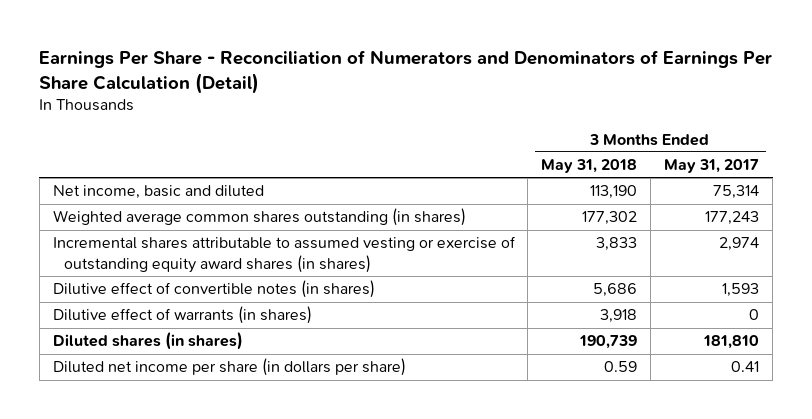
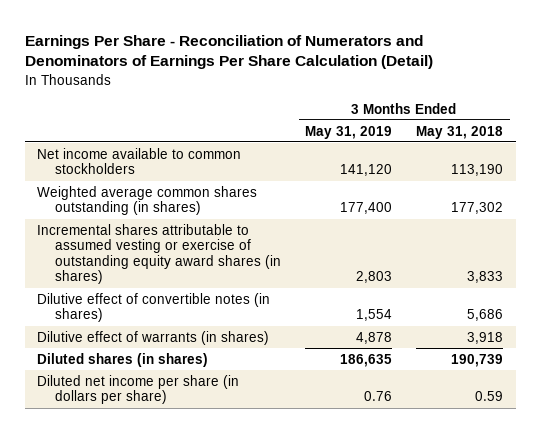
- | 3 Months Ended May 31, 2018 | 3 Months Ended May 31, 2017
+ | 3 Months Ended May 31, 2019 | 3 Months Ended May 31, 2018
- Net income, basic and diluted | 113,190 | 75,314
+ Net income available to common stockholders | 141,120 | 113,190

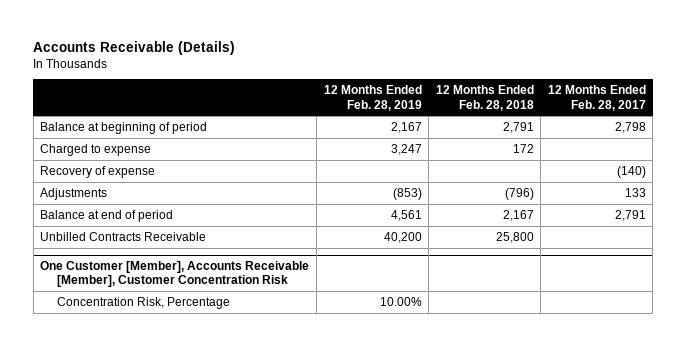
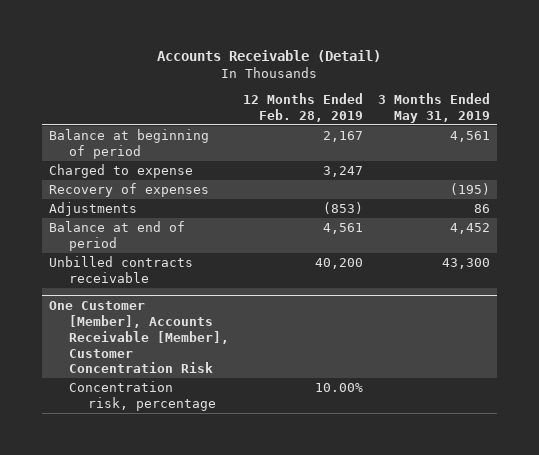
- Accounts Receivable (Details)
+ Accounts Receivable (Detail)
- | 12 Months Ended Feb. 28, 2019 | 12 Months Ended Feb. 28, 2018 | 12 Months Ended Feb. 28, 2017
+ | 12 Months Ended Feb. 28, 2019 | 3 Months Ended May 31, 2019
- Recovery of expense | | | (140)
+ Recovery of expenses | | (195)
- Unbilled Contracts Receivable | 40,200 | 25,800 |
+ Unbilled contracts receivable | 40,200 | 43,300
@ One Customer [Member], Accounts Receivable [Member], Customer Concentration Risk
- Concentration Risk, Percentage | 10.00% | |
+ Concentration risk, percentage | 10.00% |

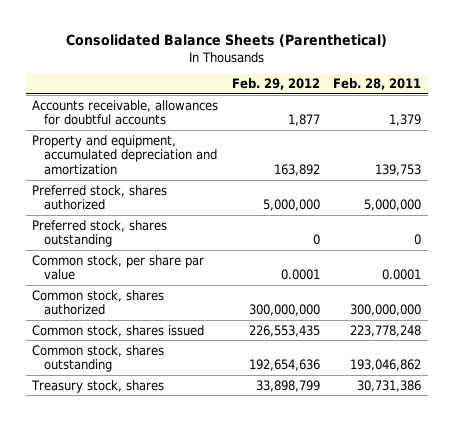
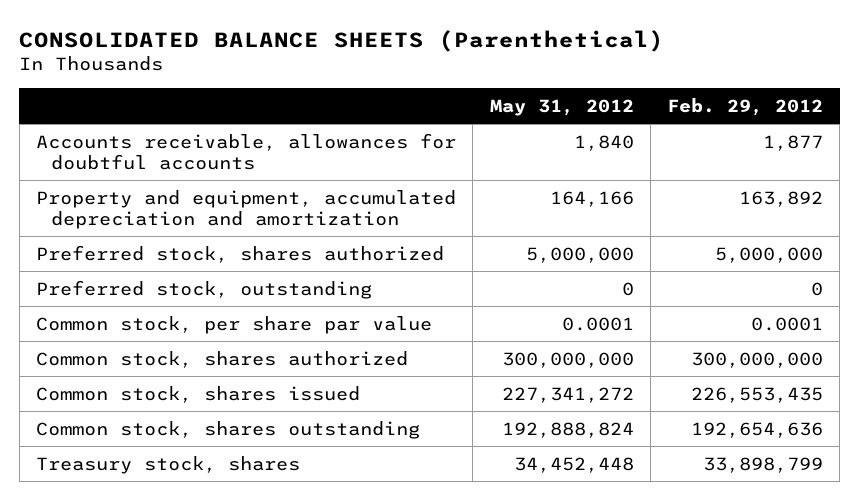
- Consolidated Balance Sheets (Parenthetical)
+ CONSOLIDATED BALANCE SHEETS (Parenthetical)
- | Feb. 29, 2012 | Feb. 28, 2011
+ | May 31, 2012 | Feb. 29, 2012
- Preferred stock, shares outstanding | 0 | 0
+ Preferred stock, outstanding | 0 | 0

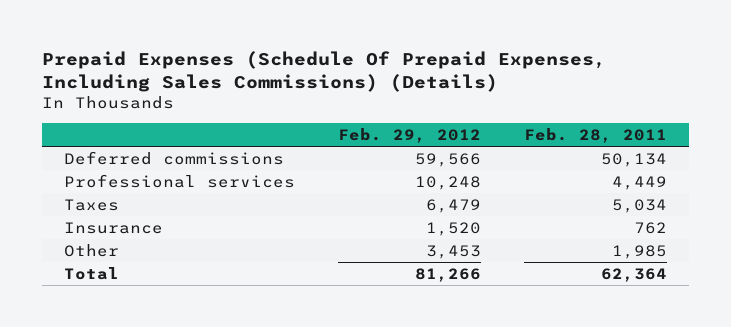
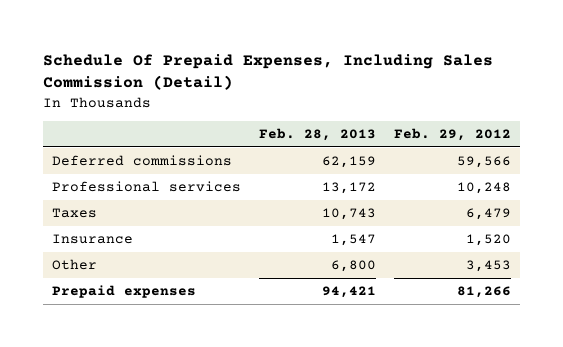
- Prepaid Expenses (Schedule Of Prepaid Expenses, Including Sales Commissions) (Details)
+ Schedule Of Prepaid Expenses, Including Sales Commission (Detail)
- | Feb. 29, 2012 | Feb. 28, 2011
+ | Feb. 28, 2013 | Feb. 29, 2012
- Total | 81,266 | 62,364
+ Prepaid expenses | 94,421 | 81,266

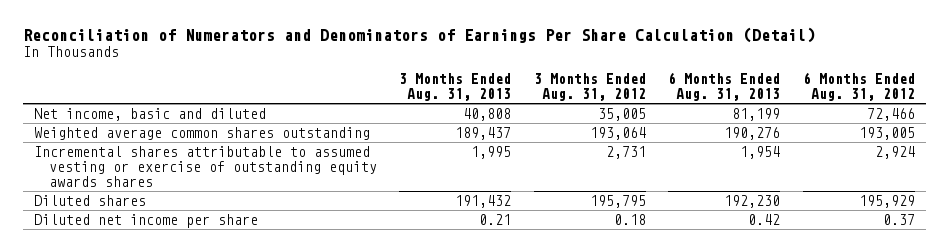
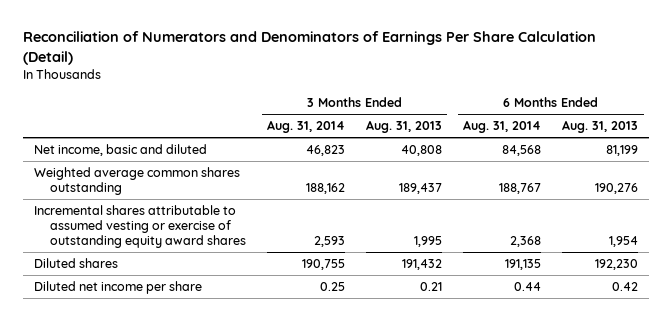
- | 3 Months Ended Aug. 31, 2013 | 3 Months Ended Aug. 31, 2012 | 6 Months Ended Aug. 31, 2013 | 6 Months Ended Aug. 31, 2012
+ | 3 Months Ended Aug. 31, 2014 | 3 Months Ended Aug. 31, 2013 | 6 Months Ended Aug. 31, 2014 | 6 Months Ended Aug. 31, 2013
- Incremental shares attributable to assumed vesting or exercise of outstanding equity awards shares | 1,995 | 2,731 | 1,954 | 2,924
+ Incremental shares attributable to assumed vesting or exercise of outstanding equity award shares | 2,593 | 1,995 | 2,368 | 1,954

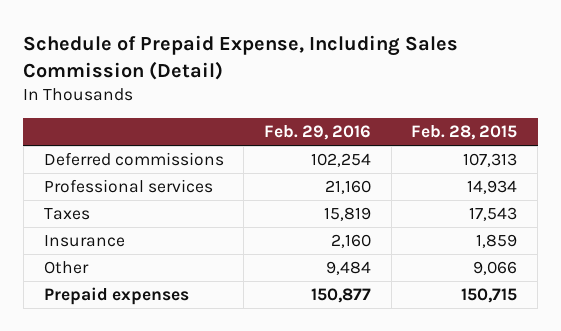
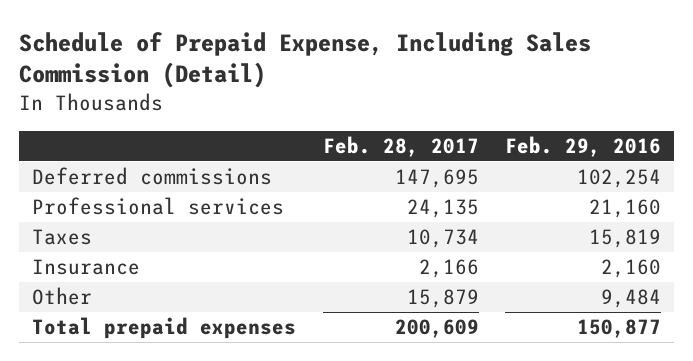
- | Feb. 29, 2016 | Feb. 28, 2015
+ | Feb. 28, 2017 | Feb. 29, 2016
- Prepaid expenses | 150,877 | 150,715
+ Total prepaid expenses | 200,609 | 150,877

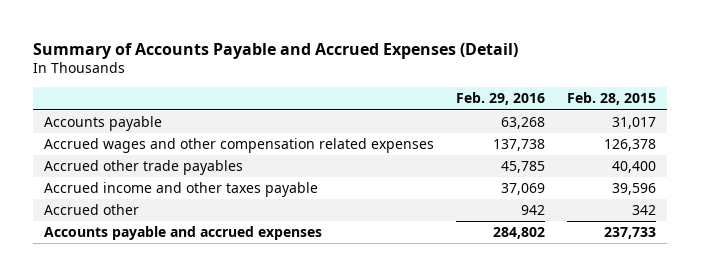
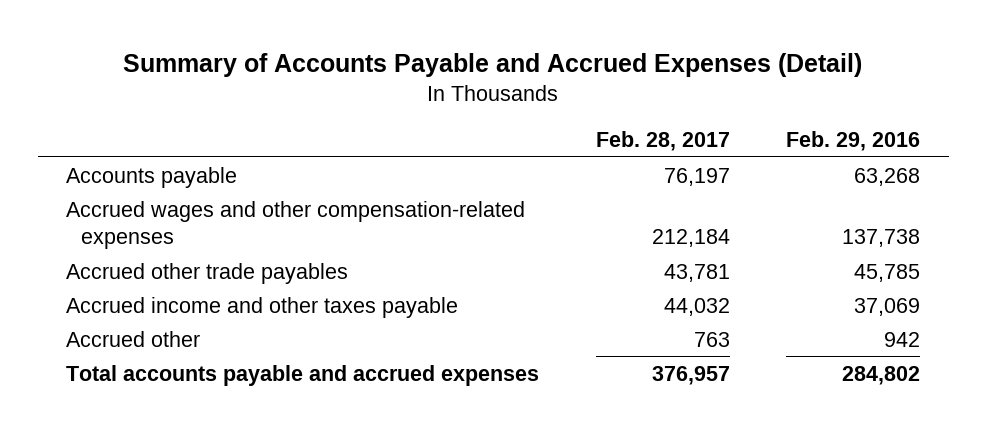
- | Feb. 29, 2016 | Feb. 28, 2015
+ | Feb. 28, 2017 | Feb. 29, 2016
- Accrued wages and other compensation related expenses | 137,738 | 126,378
+ Accrued wages and other compensation-related expenses | 212,184 | 137,738
- Accounts payable and accrued expenses | 284,802 | 237,733
+ Total accounts payable and accrued expenses | 376,957 | 284,802

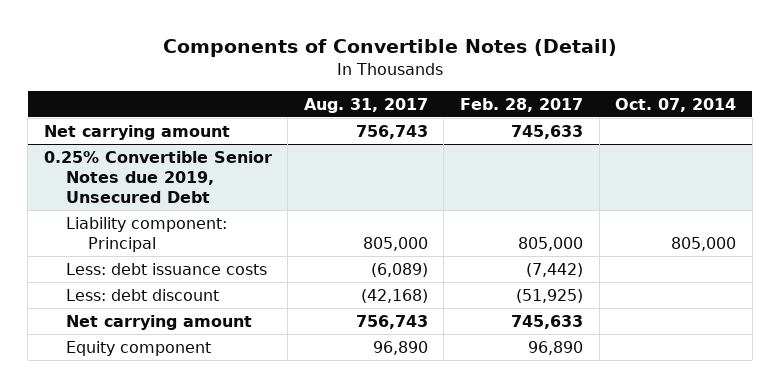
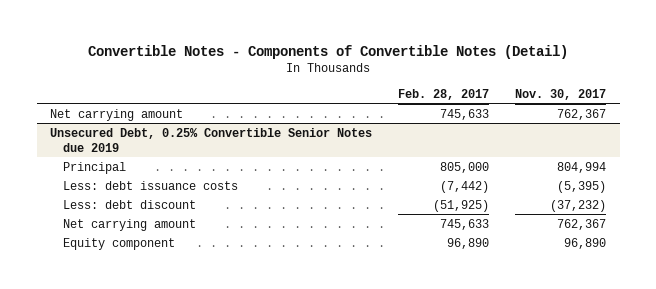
- Components of Convertible Notes (Detail)
+ Convertible Notes - Components of Convertible Notes (Detail)
- | Aug. 31, 2017 | Feb. 28, 2017 | Oct. 07, 2014
+ | Feb. 28, 2017 | Nov. 30, 2017
- 0.25% Convertible Senior Notes due 2019, Unsecured Debt
- Liability component: Principal | 805,000 | 805,000 | 805,000
+ Unsecured Debt, 0.25% Convertible Senior Notes due 2019
+ Principal | 805,000 | 804,994

